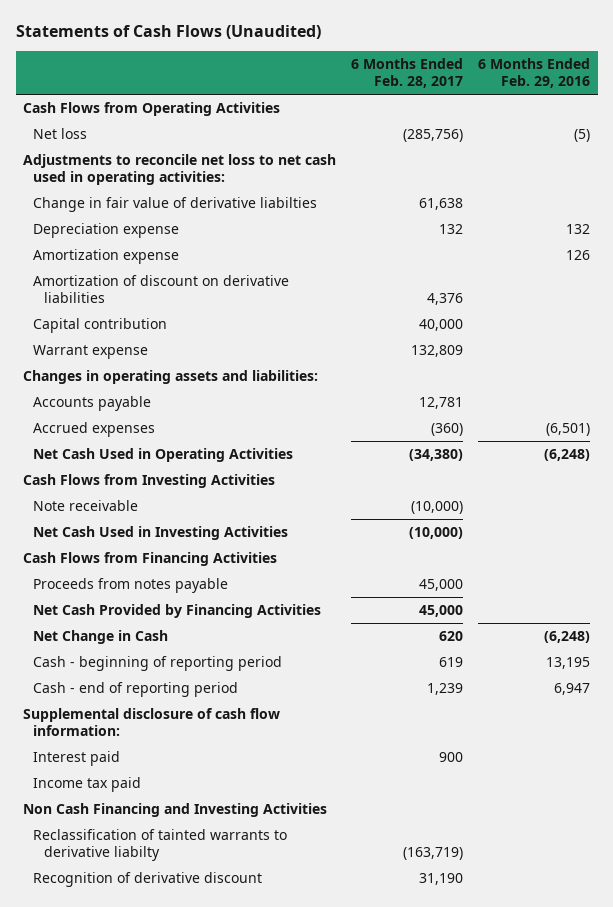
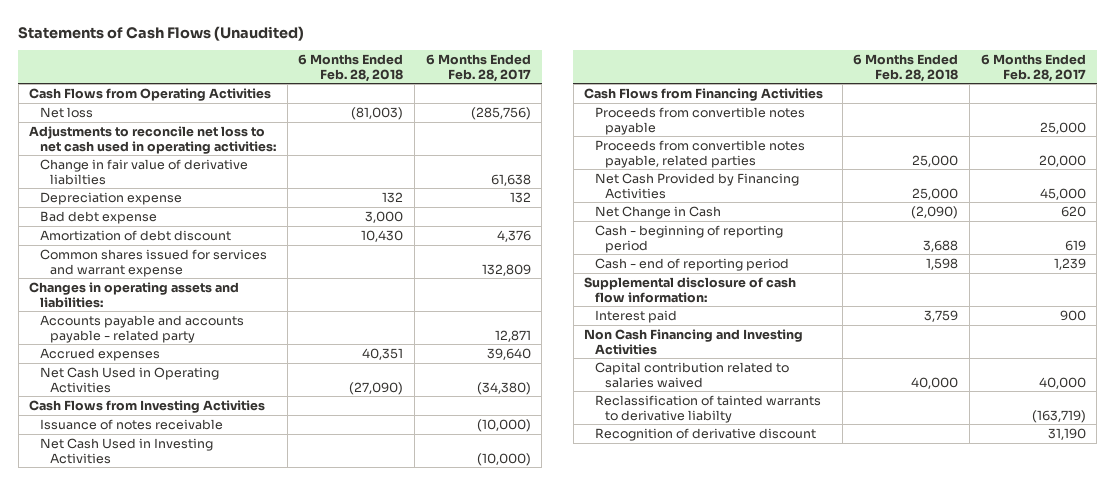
- | 6 Months Ended Feb. 28, 2017 | 6 Months Ended Feb. 29, 2016
+ | 6 Months Ended Feb. 28, 2018 | 6 Months Ended Feb. 28, 2017
- Amortization expense | | 126
- Amortization of discount on derivative liabilities | 4,376 |
- Capital contribution | 40,000 |
- Warrant expense | 132,809 |
+ Bad debt expense | 3,000 |
+ Amortization of debt discount | 10,430 | 4,376
+ Common shares issued for services and warrant expense | | 132,809
- Accounts payable | 12,781 |
- Accrued expenses | (360) | (6,501)
+ Accounts payable and accounts payable - related party | | 12,871
+ Accrued expenses | 40,351 | 39,640
- Note receivable | (10,000) |
+ Issuance of notes receivable | | (10,000)
- Proceeds from notes payable | 45,000 |
+ Proceeds from convertible notes payable | | 25,000
+ Proceeds from convertible notes payable, related parties | 25,000 | 20,000
- Income tax paid
+ Capital contribution related to salaries waived | 40,000 | 40,000

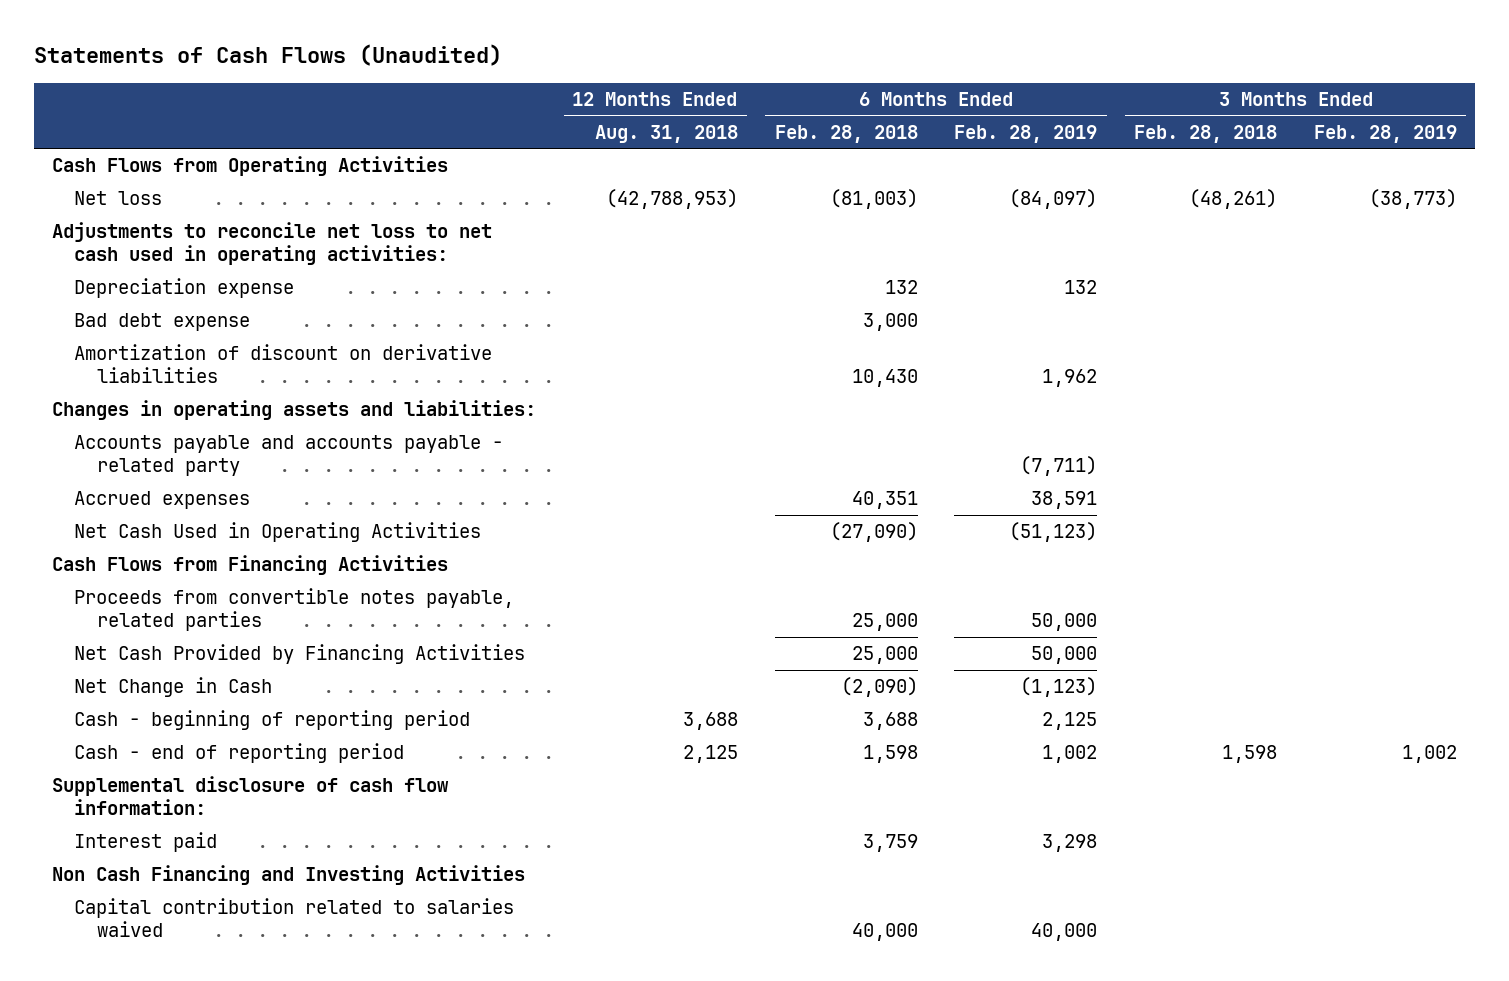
- | 6 Months Ended Feb. 28, 2018 | 6 Months Ended Feb. 28, 2017
+ | 12 Months Ended Aug. 31, 2018 | 6 Months Ended Feb. 28, 2018 | 6 Months Ended Feb. 28, 2019 | 3 Months Ended Feb. 28, 2018 | 3 Months Ended Feb. 28, 2019
- Change in fair value of derivative liabilties | | 61,638
- Amortization of debt discount | 10,430 | 4,376
- Common shares issued for services and warrant expense | | 132,809
+ Amortization of discount on derivative liabilities | | 10,430 | 1,962 | |
- Cash Flows from Investing Activities
- Issuance of notes receivable | | (10,000)
- Net Cash Used in Investing Activities | | (10,000)
- Proceeds from convertible notes payable | | 25,000
- Reclassification of tainted warrants to derivative liabilty | | (163,719)
- Recognition of derivative discount | | 31,190

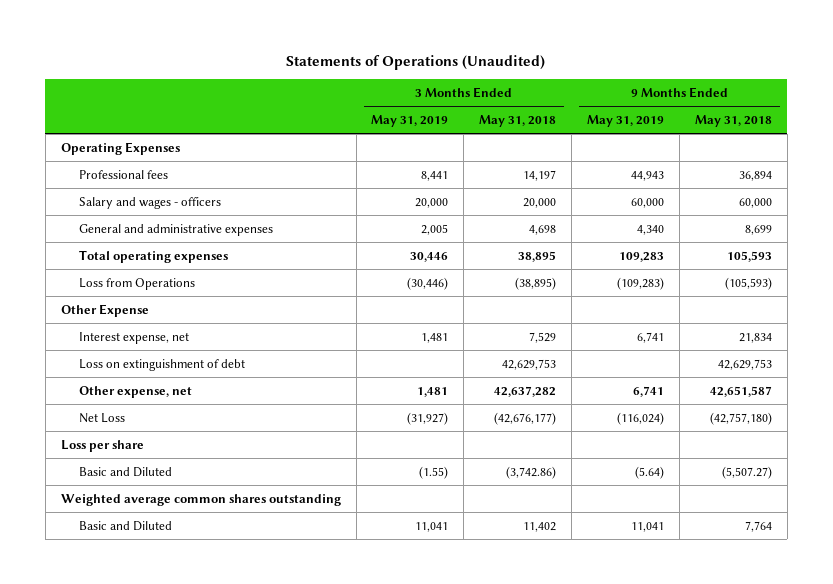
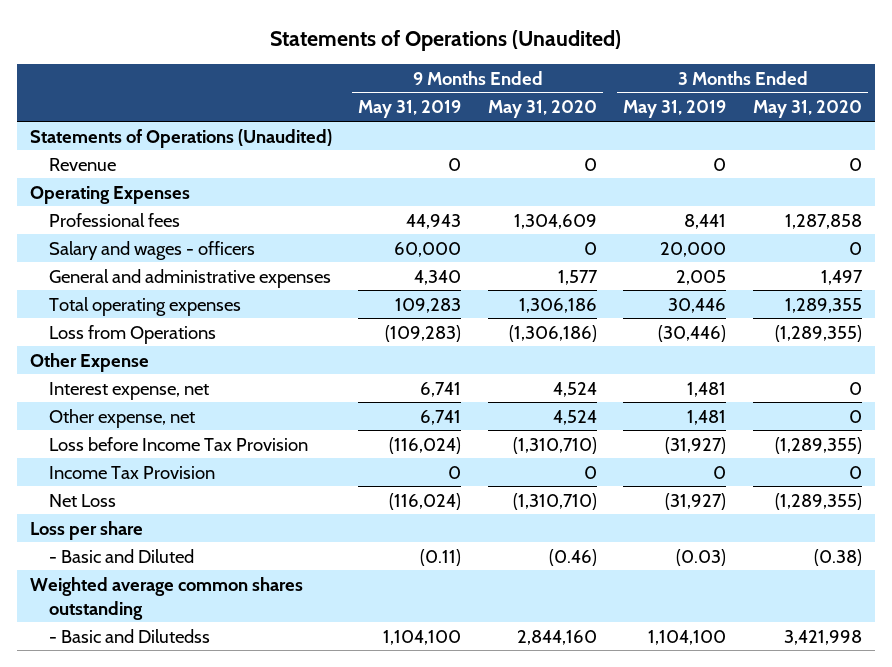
- | 3 Months Ended May 31, 2019 | 3 Months Ended May 31, 2018 | 9 Months Ended May 31, 2019 | 9 Months Ended May 31, 2018
+ | 9 Months Ended May 31, 2019 | 9 Months Ended May 31, 2020 | 3 Months Ended May 31, 2019 | 3 Months Ended May 31, 2020
+ Statements of Operations (Unaudited)
+ Revenue | 0 | 0 | 0 | 0
- Loss on extinguishment of debt | | 42,629,753 | | 42,629,753
+ Loss before Income Tax Provision | (116,024) | (1,310,710) | (31,927) | (1,289,355)
+ Income Tax Provision | 0 | 0 | 0 | 0
- Basic and Diluted | (1.55) | (3,742.86) | (5.64) | (5,507.27)
+ - Basic and Diluted | (0.11) | (0.46) | (0.03) | (0.38)
- Basic and Diluted | 11,041 | 11,402 | 11,041 | 7,764
+ - Basic and Dilutedss | 1,104,100 | 2,844,160 | 1,104,100 | 3,421,998

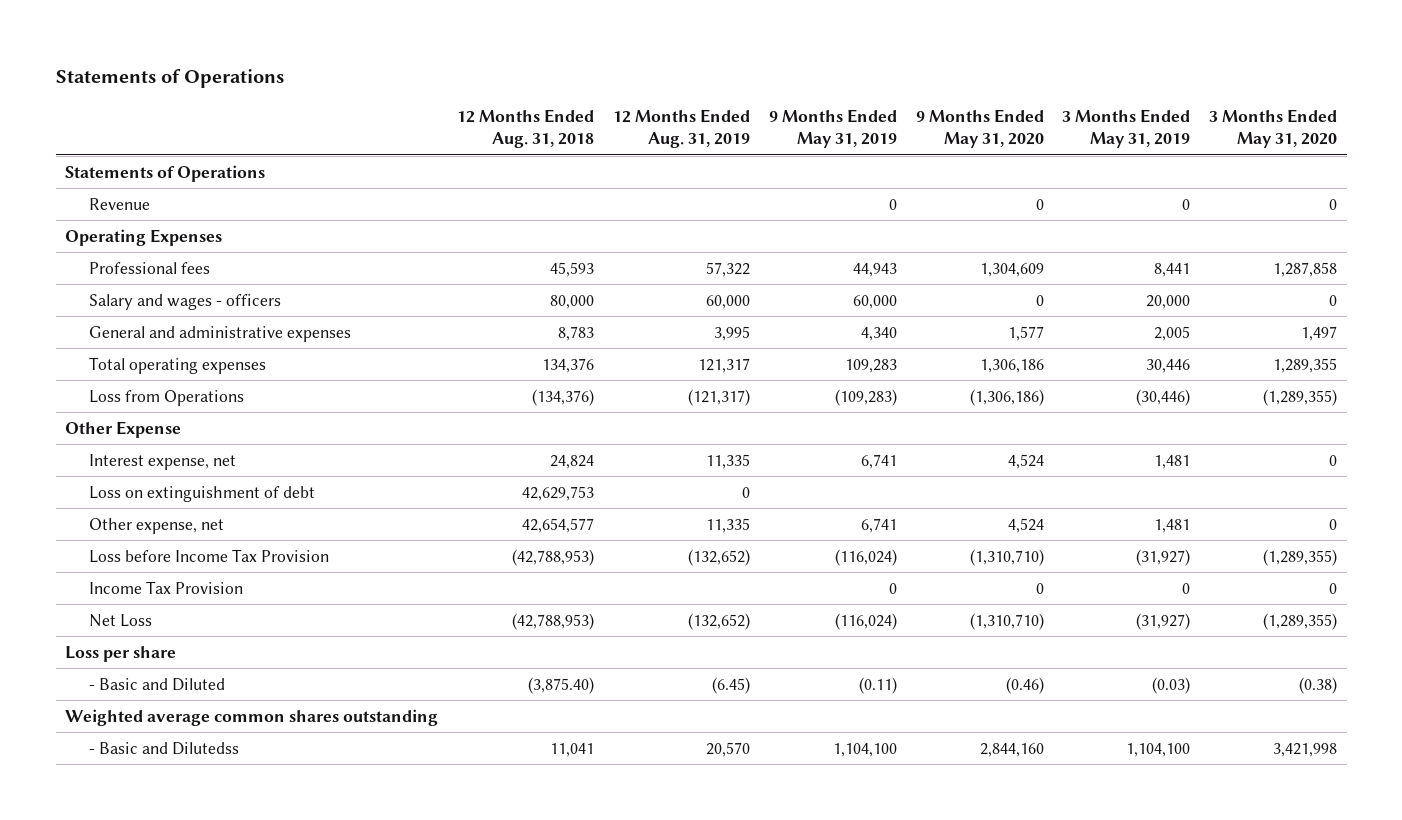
- Statements of Operations (Unaudited)
+ Statements of Operations
- | 9 Months Ended May 31, 2019 | 9 Months Ended May 31, 2020 | 3 Months Ended May 31, 2019 | 3 Months Ended May 31, 2020
+ | 12 Months Ended Aug. 31, 2018 | 12 Months Ended Aug. 31, 2019 | 9 Months Ended May 31, 2019 | 9 Months Ended May 31, 2020 | 3 Months Ended May 31, 2019 | 3 Months Ended May 31, 2020
- Statements of Operations (Unaudited)
+ Statements of Operations
+ Loss on extinguishment of debt | 42,629,753 | 0 | | | |

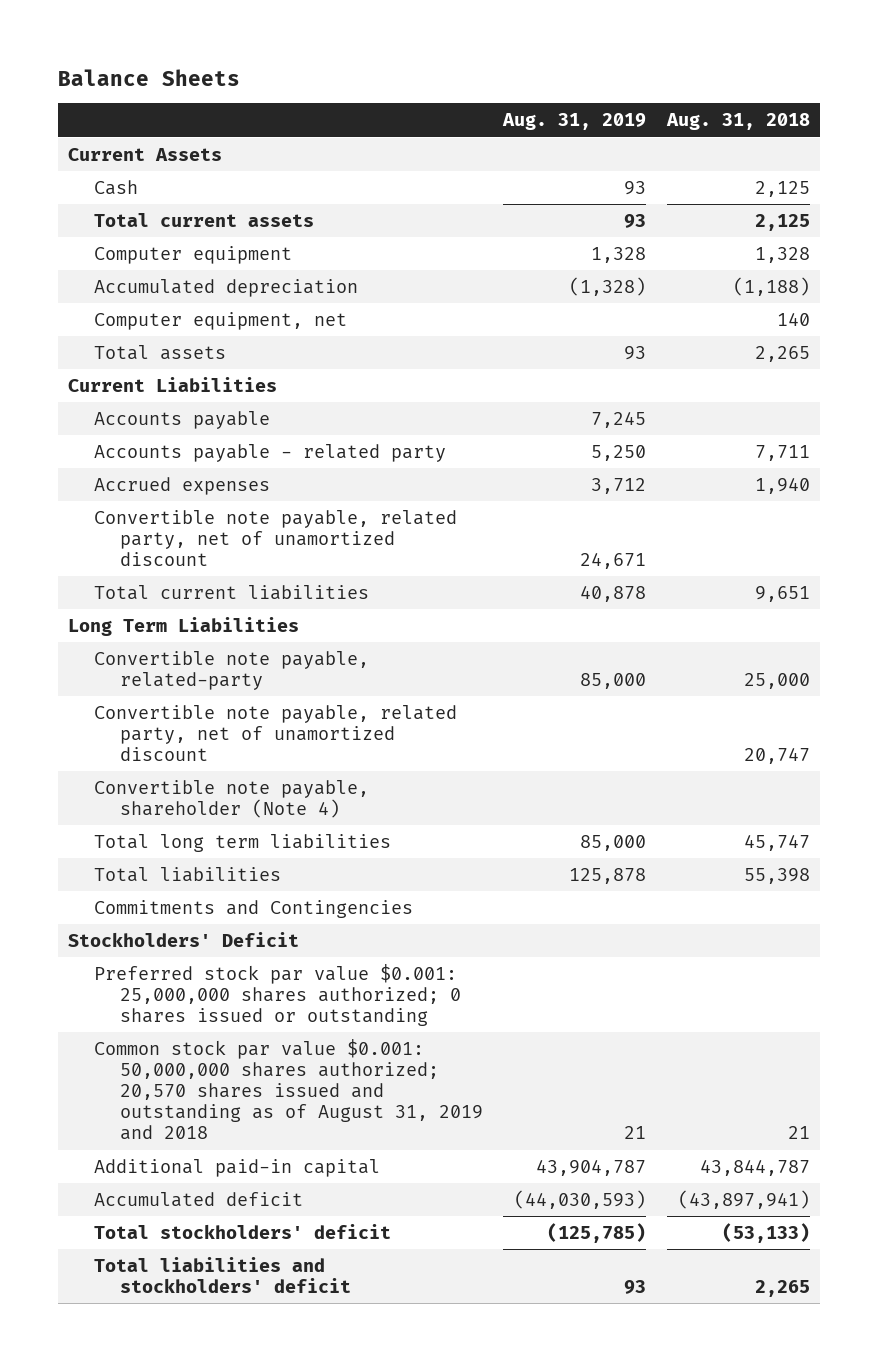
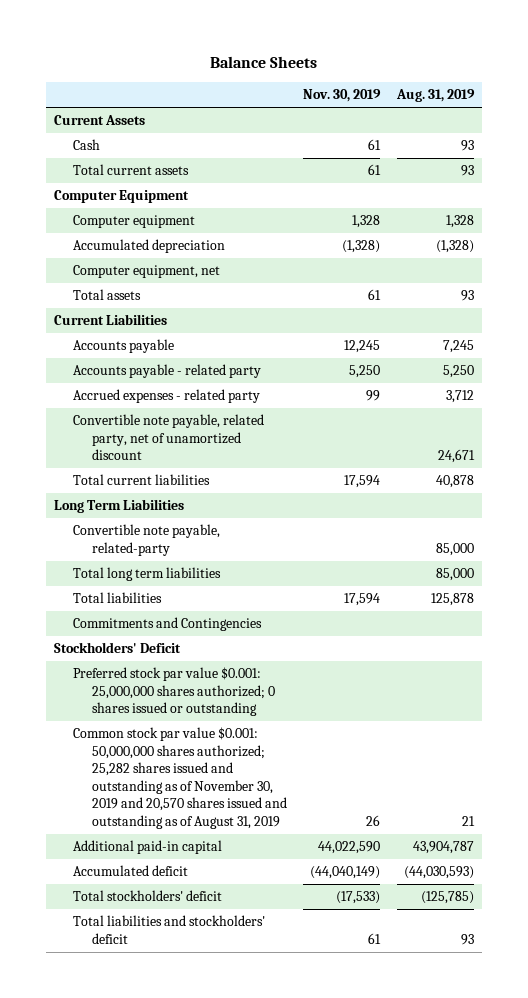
- | Aug. 31, 2019 | Aug. 31, 2018
+ | Nov. 30, 2019 | Aug. 31, 2019
+ Computer Equipment
- Accrued expenses | 3,712 | 1,940
+ Accrued expenses - related party | 99 | 3,712
- Convertible note payable, related party, net of unamortized discount | | 20,747
- Convertible note payable, shareholder (Note 4)
- Common stock par value $0.001: 50,000,000 shares authorized; 20,570 shares issued and outstanding as of August 31, 2019 and 2018 | 21 | 21
+ Common stock par value $0.001: 50,000,000 shares authorized; 25,282 shares issued and outstanding as of November 30, 2019 and 20,570 shares issued and outstanding as of August 31, 2019 | 26 | 21

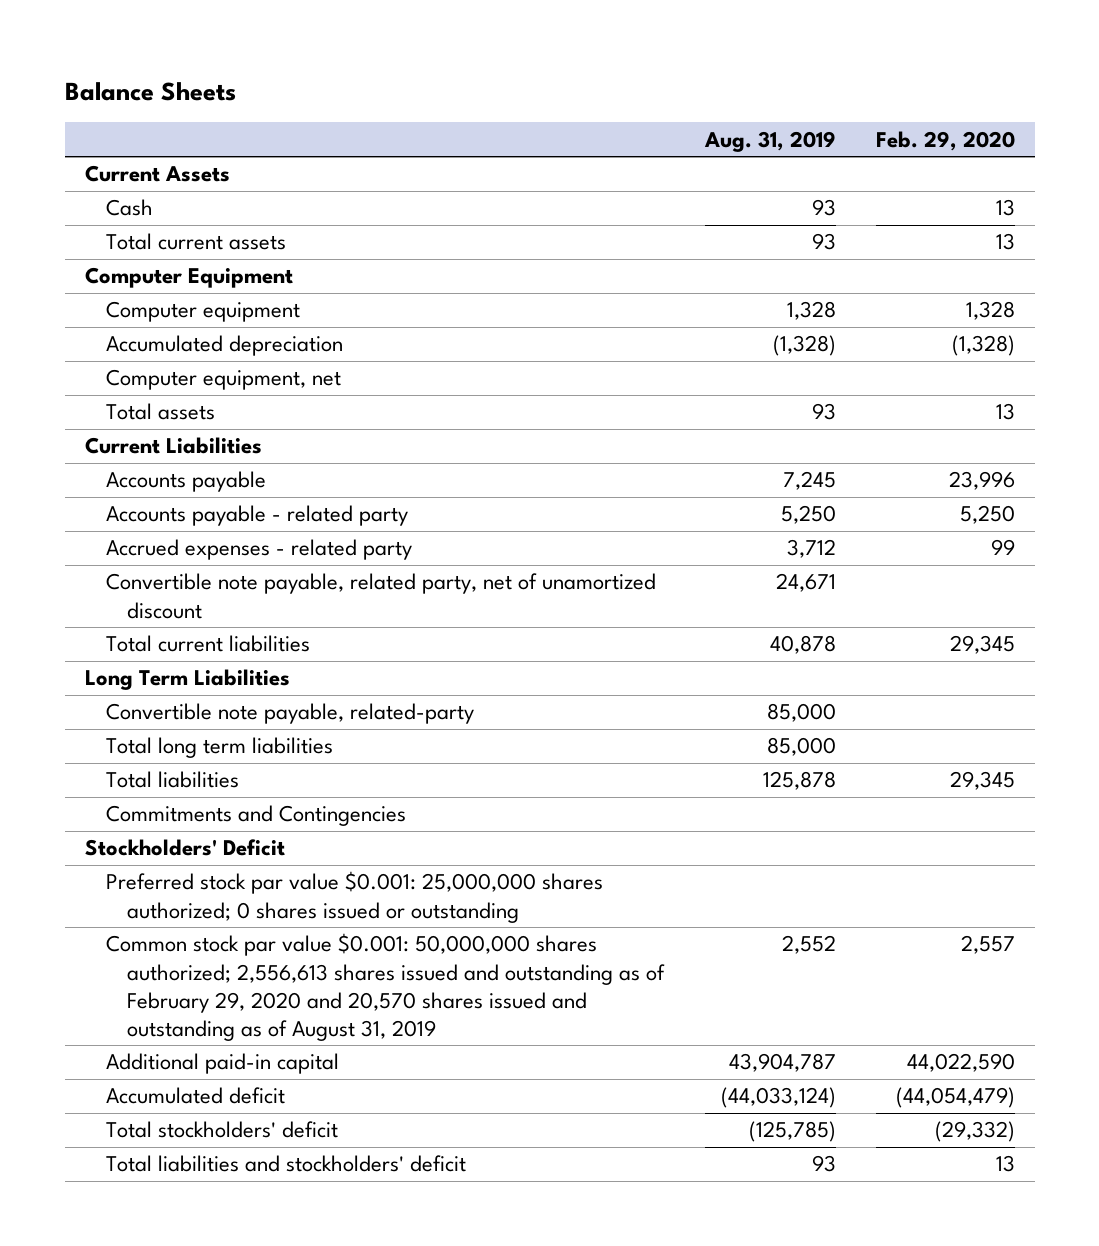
- | Nov. 30, 2019 | Aug. 31, 2019
+ | Aug. 31, 2019 | Feb. 29, 2020
- Common stock par value $0.001: 50,000,000 shares authorized; 25,282 shares issued and outstanding as of November 30, 2019 and 20,570 shares issued and outstanding as of August 31, 2019 | 26 | 21
+ Common stock par value $0.001: 50,000,000 shares authorized; 2,556,613 shares issued and outstanding as of February 29, 2020 and 20,570 shares issued and outstanding as of August 31, 2019 | 2,552 | 2,557
- Accumulated deficit | (44,040,149) | (44,030,593)
+ Accumulated deficit | (44,033,124) | (44,054,479)

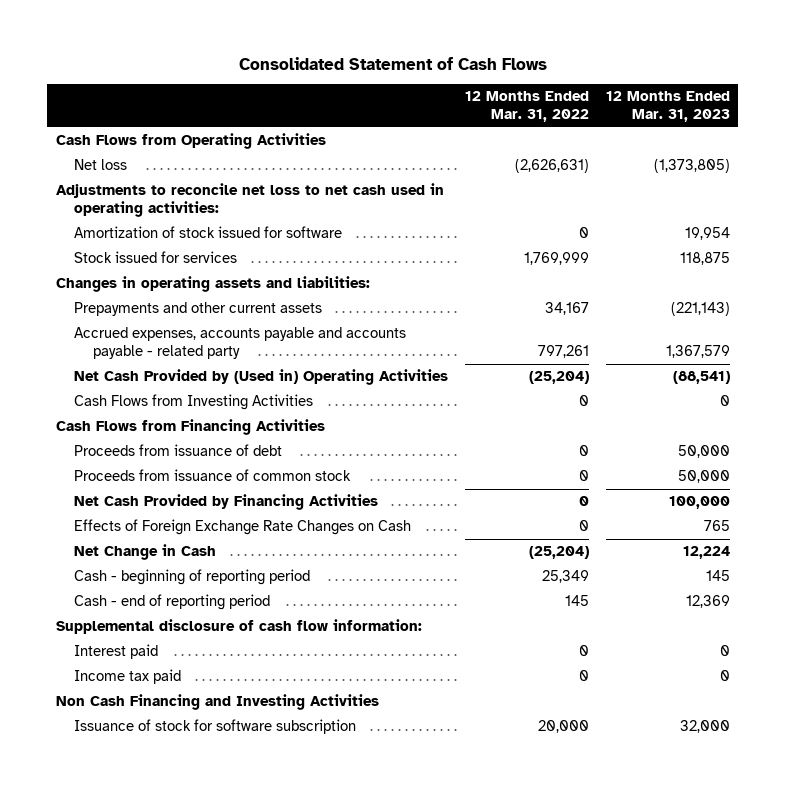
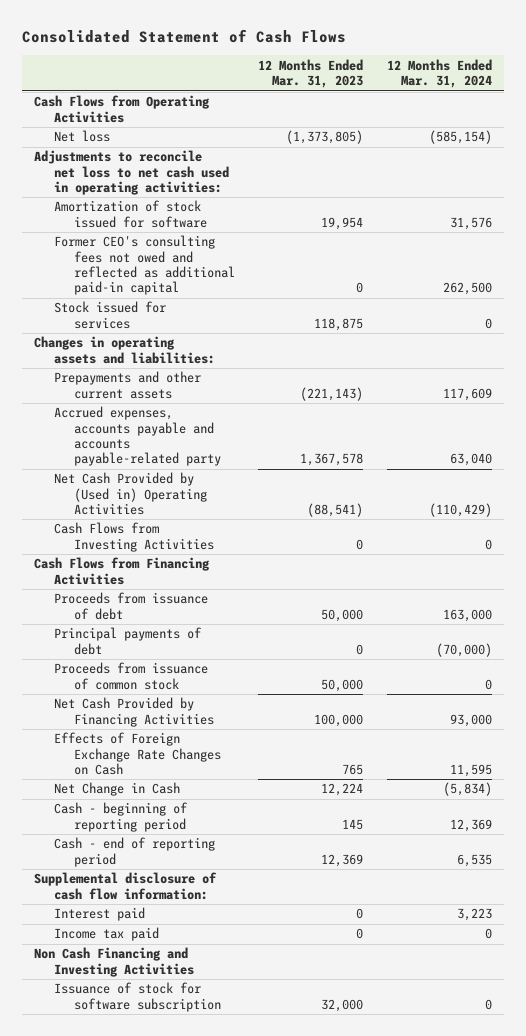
- | 12 Months Ended Mar. 31, 2022 | 12 Months Ended Mar. 31, 2023
+ | 12 Months Ended Mar. 31, 2023 | 12 Months Ended Mar. 31, 2024
+ Former CEO's consulting fees not owed and reflected as additional paid-in capital | 0 | 262,500
- Accrued expenses, accounts payable and accounts payable - related party | 797,261 | 1,367,579
+ Accrued expenses, accounts payable and accounts payable-related party | 1,367,578 | 63,040
+ Principal payments of debt | 0 | (70,000)

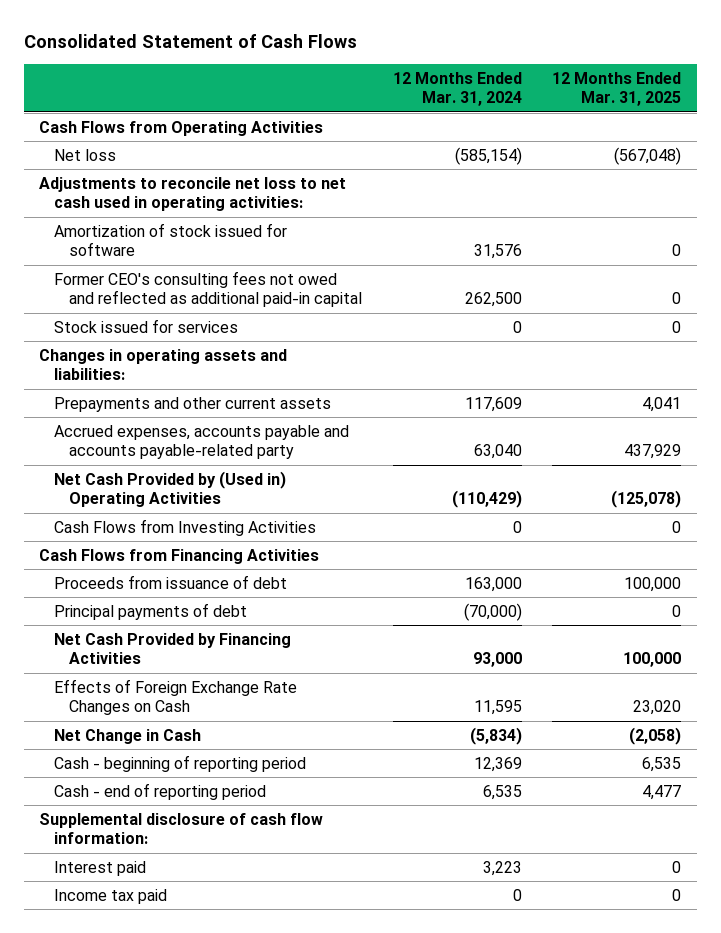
- | 12 Months Ended Mar. 31, 2023 | 12 Months Ended Mar. 31, 2024
+ | 12 Months Ended Mar. 31, 2024 | 12 Months Ended Mar. 31, 2025
- Proceeds from issuance of common stock | 50,000 | 0
- Non Cash Financing and Investing Activities
- Issuance of stock for software subscription | 32,000 | 0

